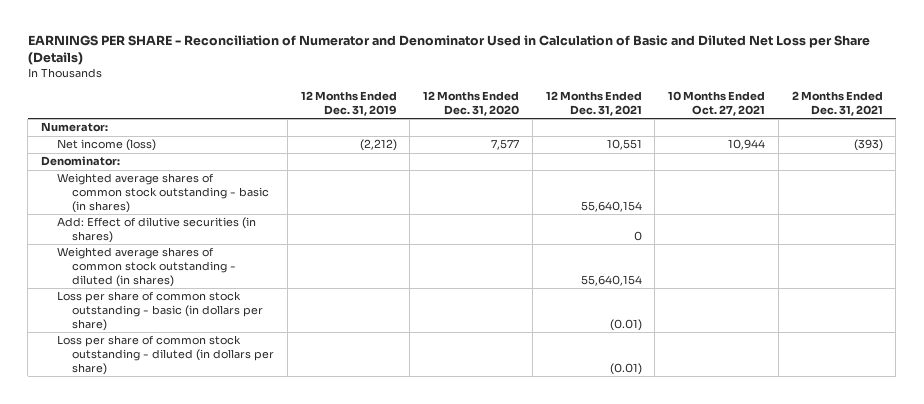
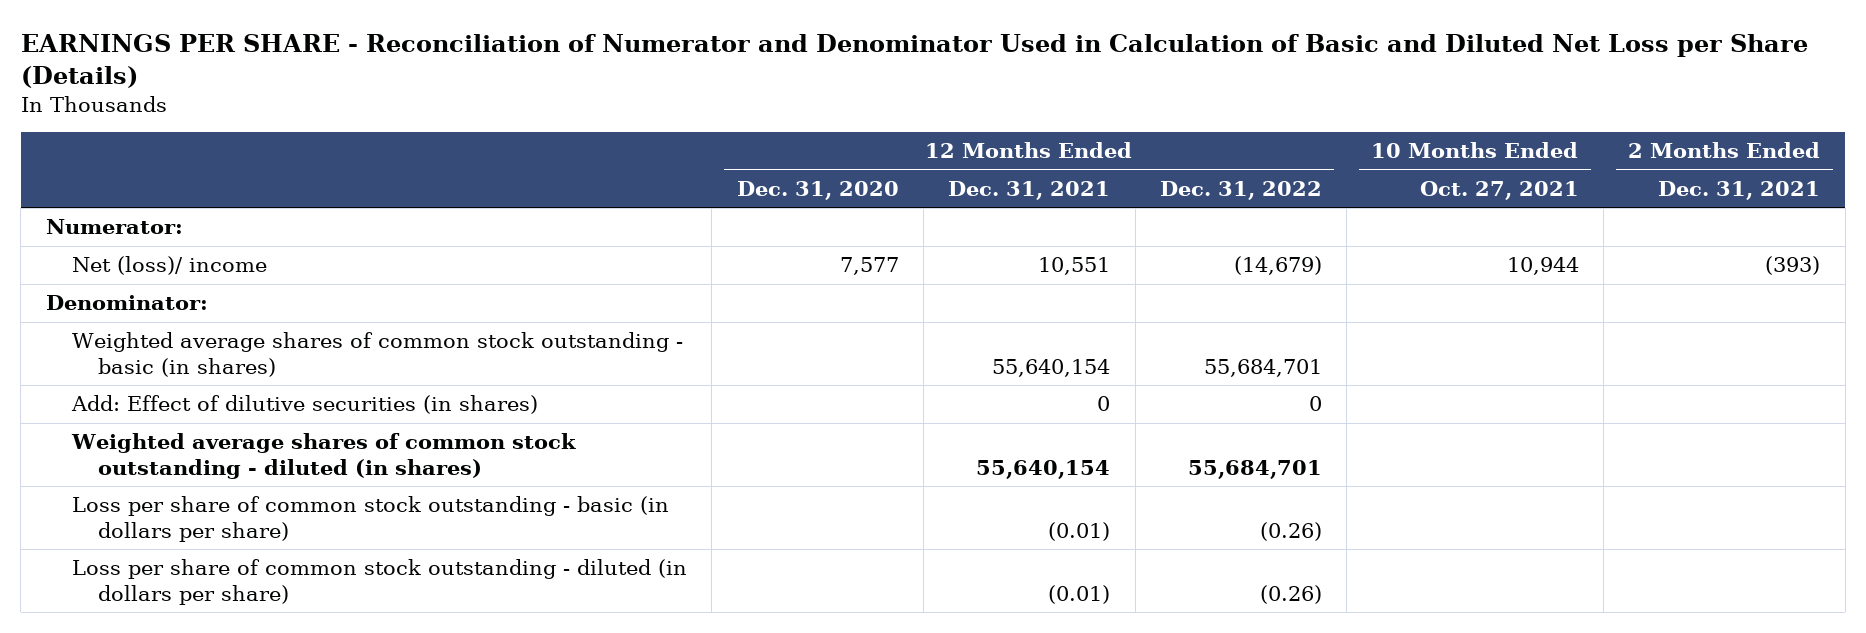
- | 12 Months Ended Dec. 31, 2019 | 12 Months Ended Dec. 31, 2020 | 12 Months Ended Dec. 31, 2021 | 10 Months Ended Oct. 27, 2021 | 2 Months Ended Dec. 31, 2021
+ | 12 Months Ended Dec. 31, 2020 | 12 Months Ended Dec. 31, 2021 | 12 Months Ended Dec. 31, 2022 | 10 Months Ended Oct. 27, 2021 | 2 Months Ended Dec. 31, 2021
- Net income (loss) | (2,212) | 7,577 | 10,551 | 10,944 | (393)
+ Net (loss)/ income | 7,577 | 10,551 | (14,679) | 10,944 | (393)

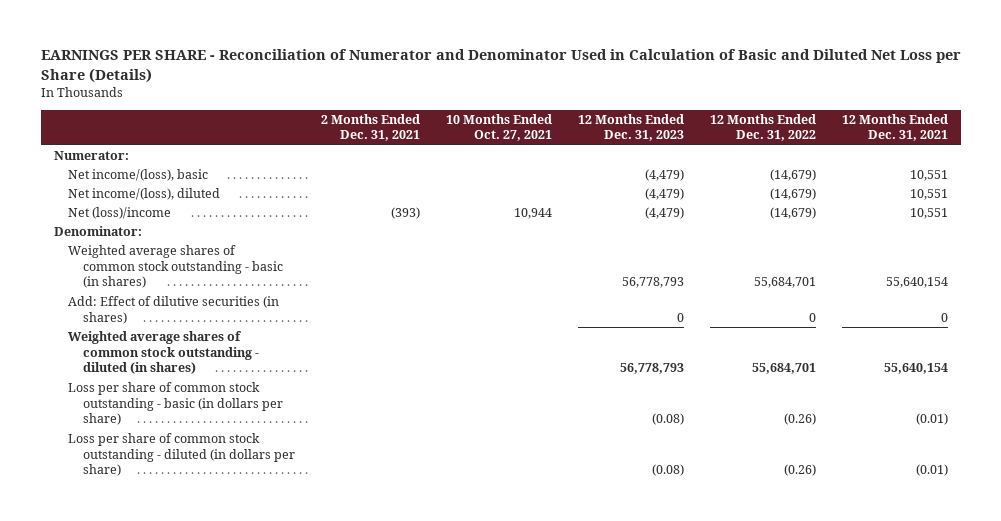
- | 12 Months Ended Dec. 31, 2020 | 12 Months Ended Dec. 31, 2021 | 12 Months Ended Dec. 31, 2022 | 10 Months Ended Oct. 27, 2021 | 2 Months Ended Dec. 31, 2021
+ | 2 Months Ended Dec. 31, 2021 | 10 Months Ended Oct. 27, 2021 | 12 Months Ended Dec. 31, 2023 | 12 Months Ended Dec. 31, 2022 | 12 Months Ended Dec. 31, 2021
- Net (loss)/ income | 7,577 | 10,551 | (14,679) | 10,944 | (393)
+ Net income/(loss), basic | | | (4,479) | (14,679) | 10,551
+ Net income/(loss), diluted | | | (4,479) | (14,679) | 10,551
+ Net (loss)/income | (393) | 10,944 | (4,479) | (14,679) | 10,551

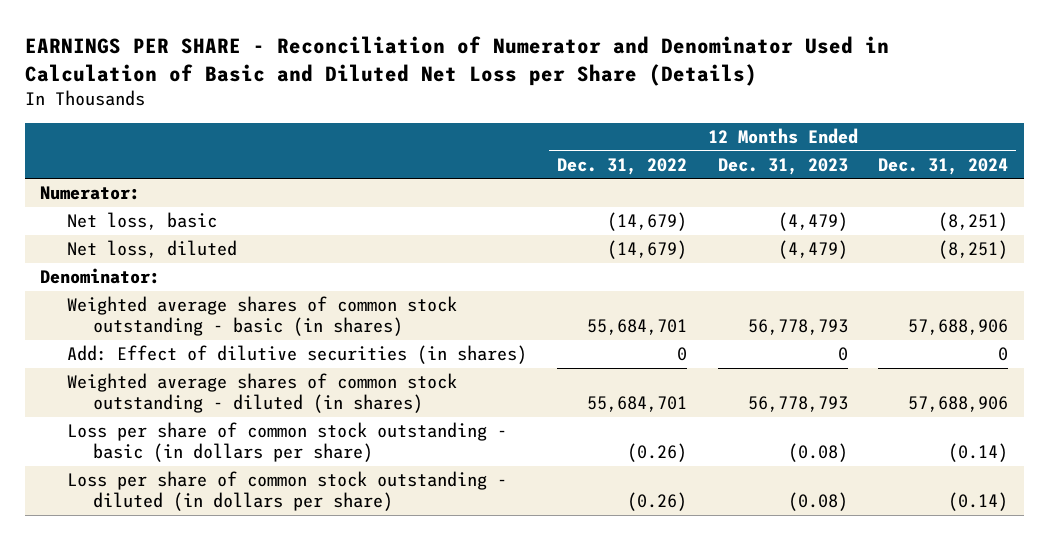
- | 2 Months Ended Dec. 31, 2021 | 10 Months Ended Oct. 27, 2021 | 12 Months Ended Dec. 31, 2023 | 12 Months Ended Dec. 31, 2022 | 12 Months Ended Dec. 31, 2021
+ | 12 Months Ended Dec. 31, 2022 | 12 Months Ended Dec. 31, 2023 | 12 Months Ended Dec. 31, 2024
- Net income/(loss), basic | | | (4,479) | (14,679) | 10,551
- Net income/(loss), diluted | | | (4,479) | (14,679) | 10,551
- Net (loss)/income | (393) | 10,944 | (4,479) | (14,679) | 10,551
+ Net loss, basic | (14,679) | (4,479) | (8,251)
+ Net loss, diluted | (14,679) | (4,479) | (8,251)

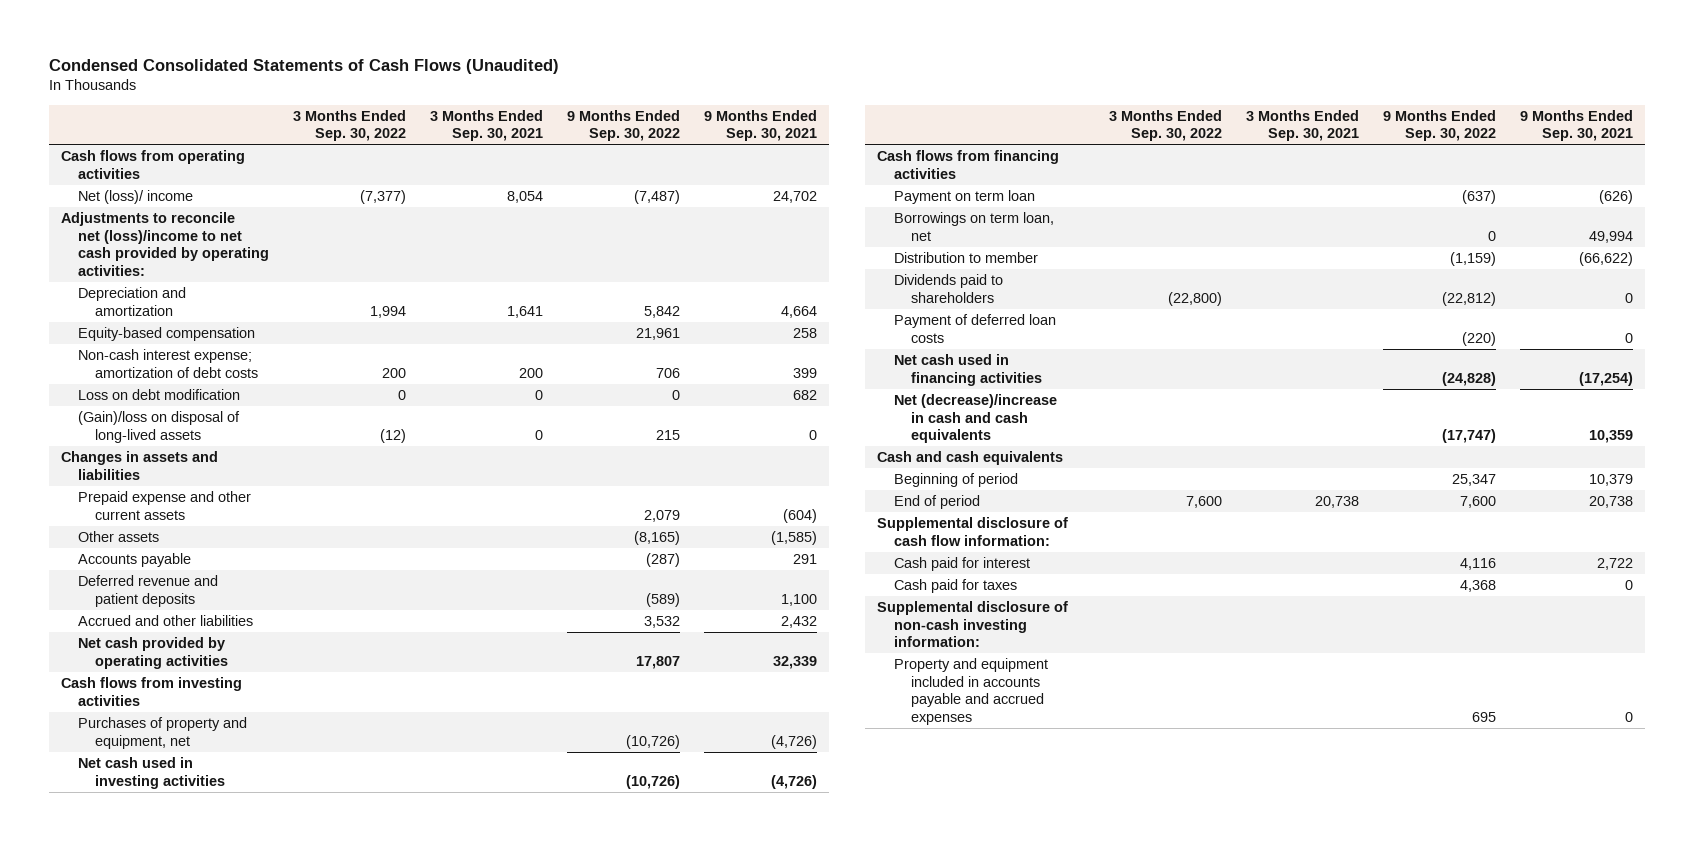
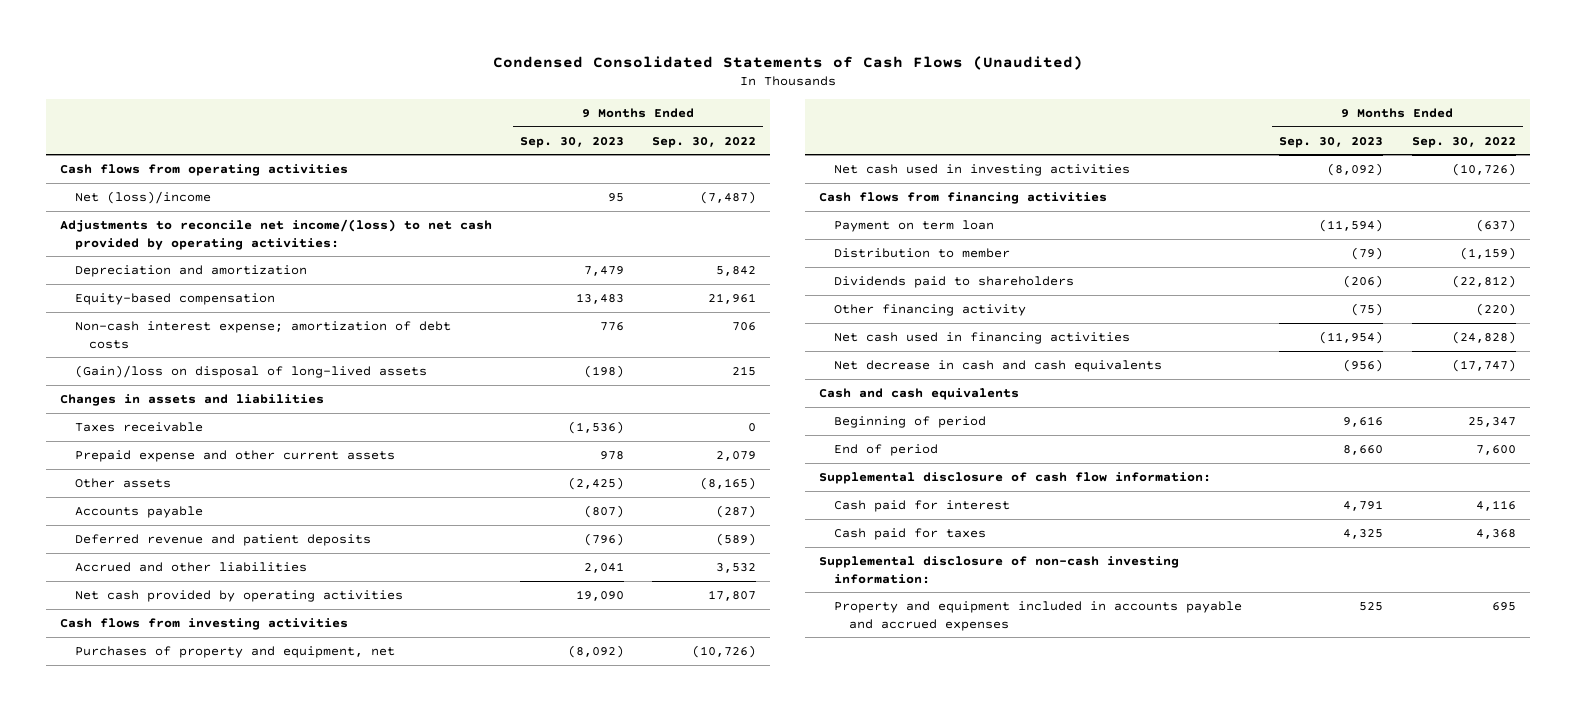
- | 3 Months Ended Sep. 30, 2022 | 3 Months Ended Sep. 30, 2021 | 9 Months Ended Sep. 30, 2022 | 9 Months Ended Sep. 30, 2021
+ | 9 Months Ended Sep. 30, 2023 | 9 Months Ended Sep. 30, 2022
- Net (loss)/ income | (7,377) | 8,054 | (7,487) | 24,702
- Adjustments to reconcile net (loss)/income to net cash provided by operating activities:
+ Net (loss)/income | 95 | (7,487)
+ Adjustments to reconcile net income/(loss) to net cash provided by operating activities:
- Loss on debt modification | 0 | 0 | 0 | 682
+ Taxes receivable | (1,536) | 0
- Borrowings on term loan, net | | | 0 | 49,994
- Payment of deferred loan costs | | | (220) | 0
+ Other financing activity | (75) | (220)
- Net (decrease)/increase in cash and cash equivalents | | | (17,747) | 10,359
+ Net decrease in cash and cash equivalents | (956) | (17,747)

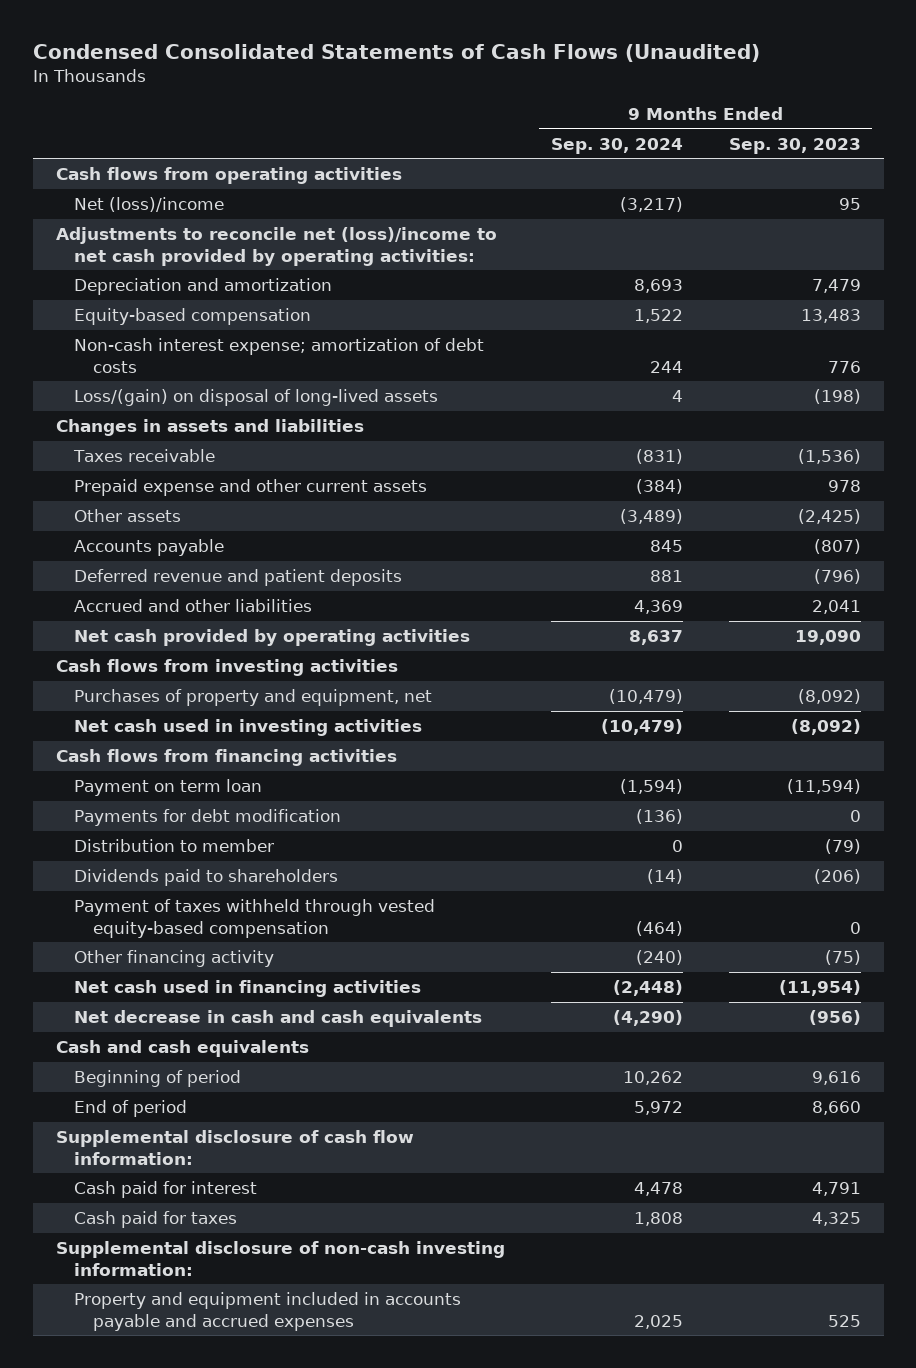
- | 9 Months Ended Sep. 30, 2023 | 9 Months Ended Sep. 30, 2022
+ | 9 Months Ended Sep. 30, 2024 | 9 Months Ended Sep. 30, 2023
- Adjustments to reconcile net income/(loss) to net cash provided by operating activities:
+ Adjustments to reconcile net (loss)/income to net cash provided by operating activities:
- (Gain)/loss on disposal of long-lived assets | (198) | 215
+ Loss/(gain) on disposal of long-lived assets | 4 | (198)
+ Payments for debt modification | (136) | 0
+ Payment of taxes withheld through vested equity-based compensation | (464) | 0

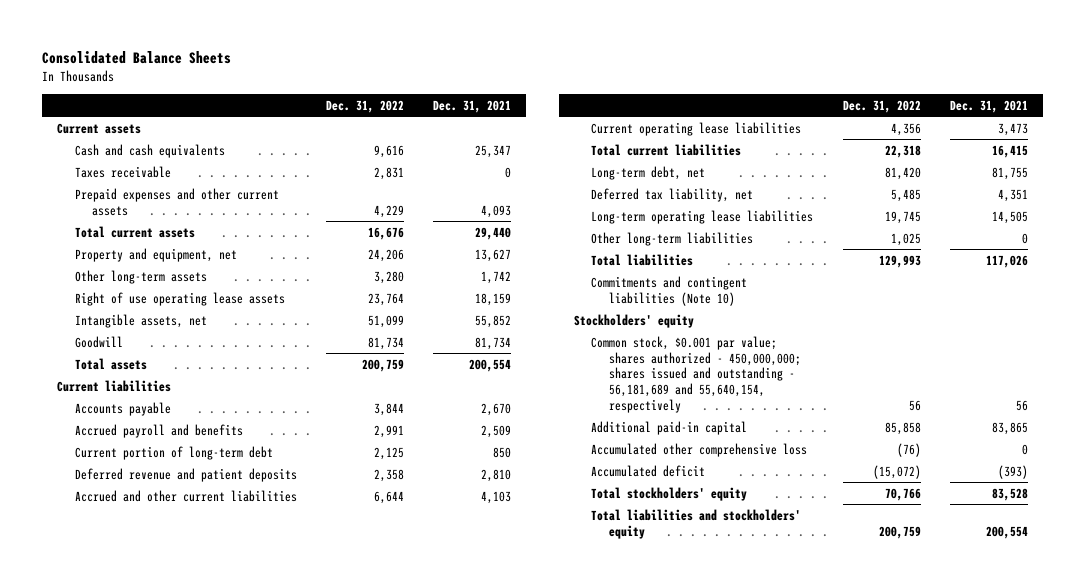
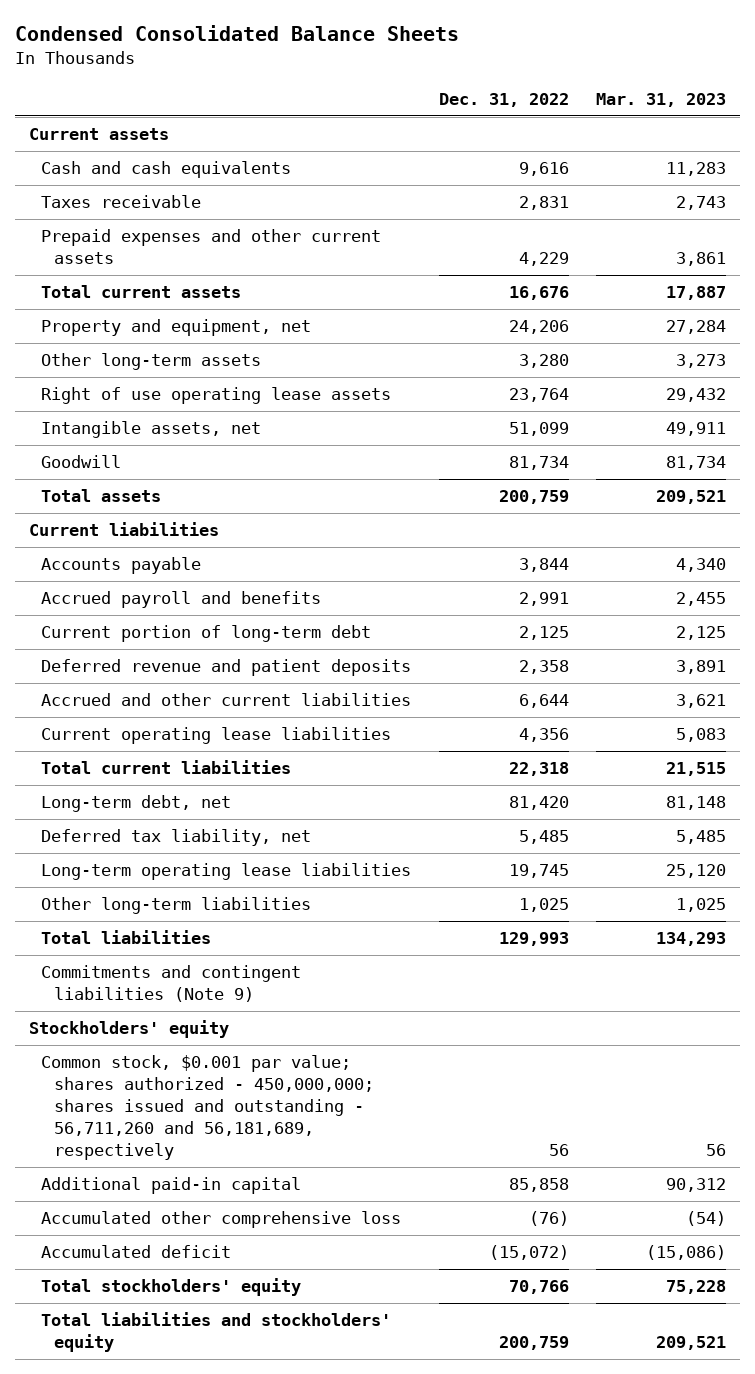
- Consolidated Balance Sheets
+ Condensed Consolidated Balance Sheets
- | Dec. 31, 2022 | Dec. 31, 2021
+ | Dec. 31, 2022 | Mar. 31, 2023
- Commitments and contingent liabilities (Note 10)
+ Commitments and contingent liabilities (Note 9)
- Common stock, $0.001 par value; shares authorized - 450,000,000; shares issued and outstanding - 56,181,689 and 55,640,154, respectively | 56 | 56
+ Common stock, $0.001 par value; shares authorized - 450,000,000; shares issued and outstanding - 56,711,260 and 56,181,689, respectively | 56 | 56

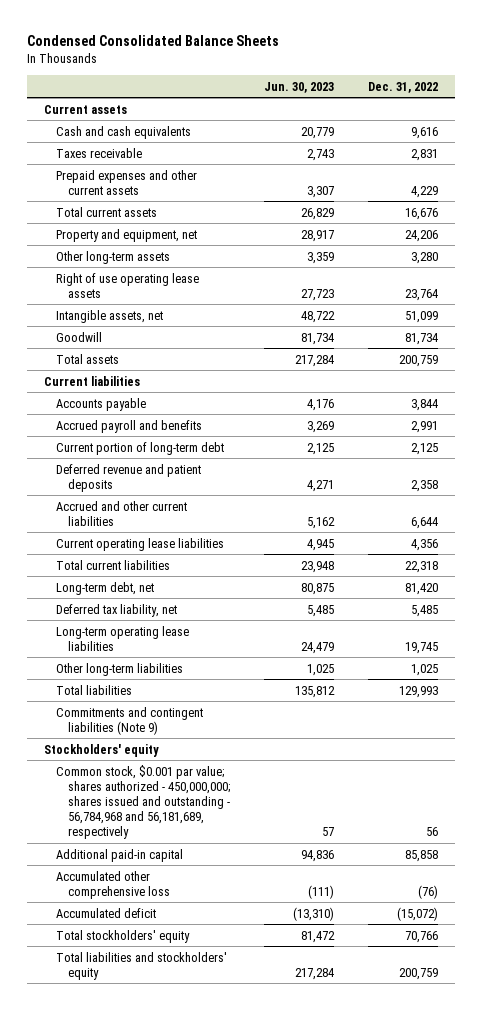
- | Dec. 31, 2022 | Mar. 31, 2023
+ | Jun. 30, 2023 | Dec. 31, 2022
- Common stock, $0.001 par value; shares authorized - 450,000,000; shares issued and outstanding - 56,711,260 and 56,181,689, respectively | 56 | 56
+ Common stock, $0.001 par value; shares authorized - 450,000,000; shares issued and outstanding - 56,784,968 and 56,181,689, respectively | 57 | 56

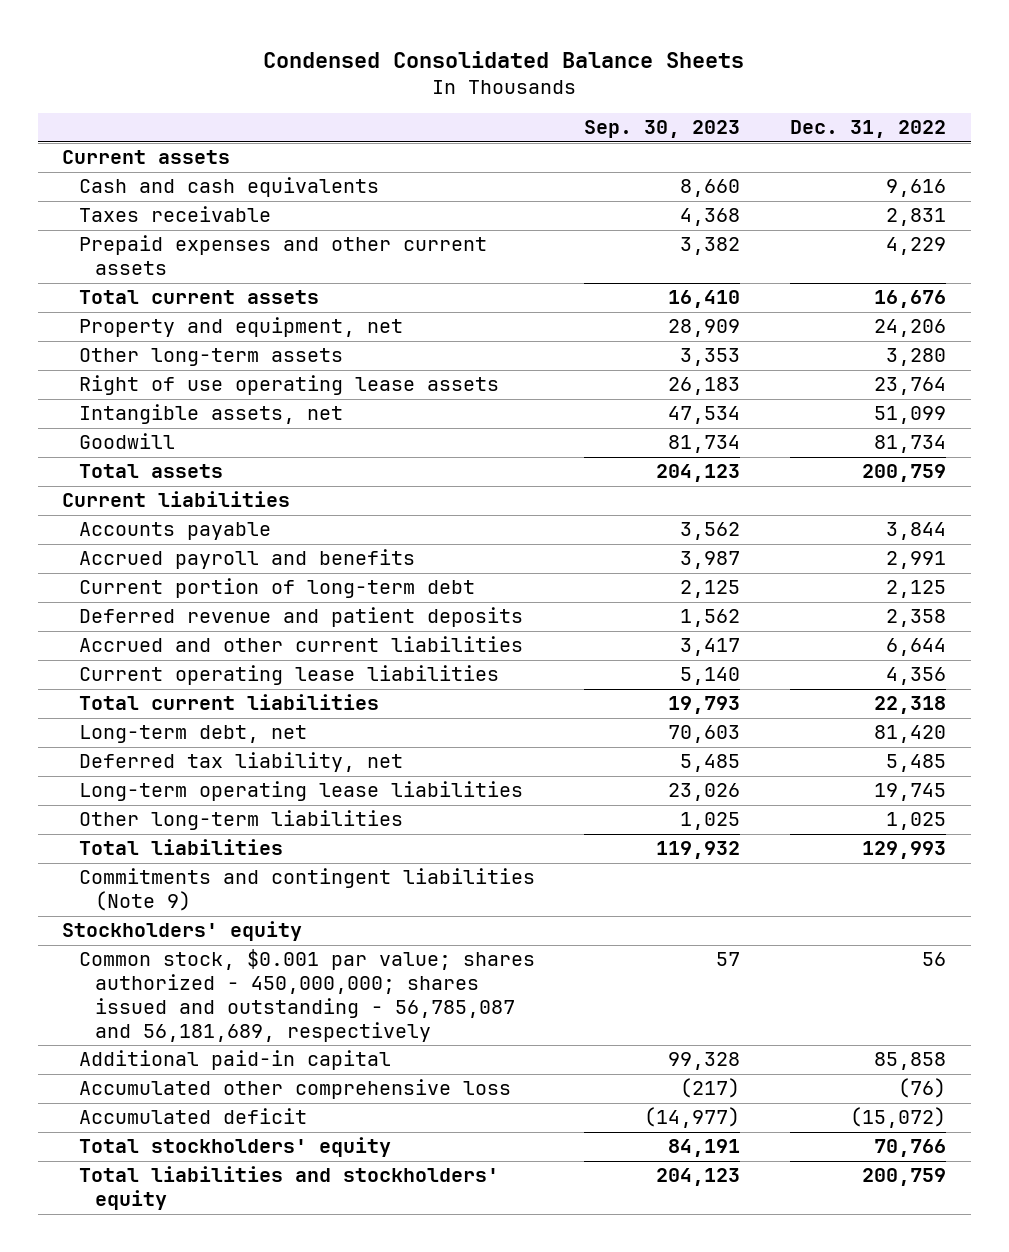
- | Jun. 30, 2023 | Dec. 31, 2022
+ | Sep. 30, 2023 | Dec. 31, 2022
- Common stock, $0.001 par value; shares authorized - 450,000,000; shares issued and outstanding - 56,784,968 and 56,181,689, respectively | 57 | 56
+ Common stock, $0.001 par value; shares authorized - 450,000,000; shares issued and outstanding - 56,785,087 and 56,181,689, respectively | 57 | 56

